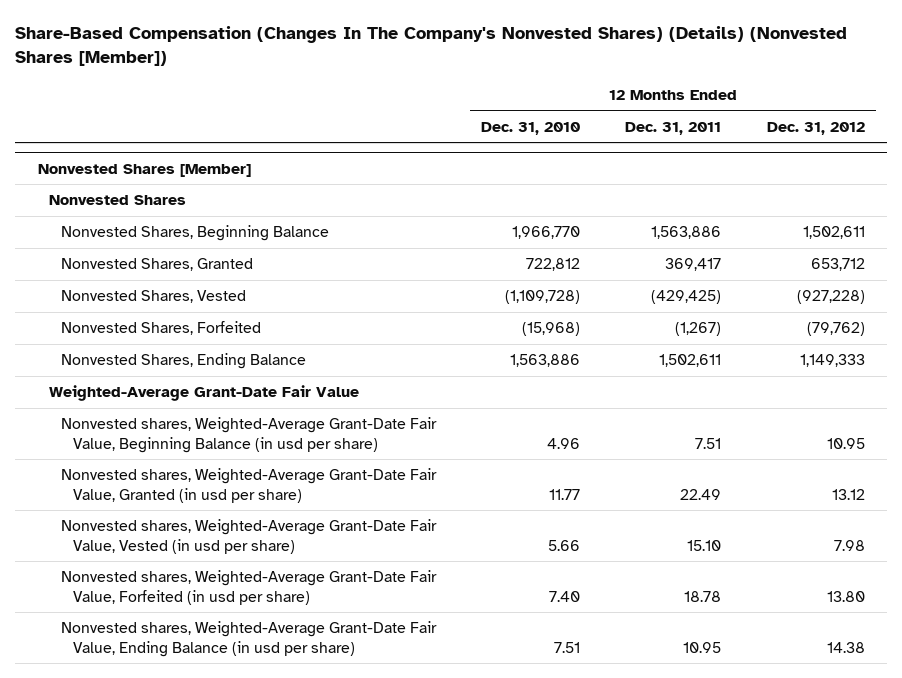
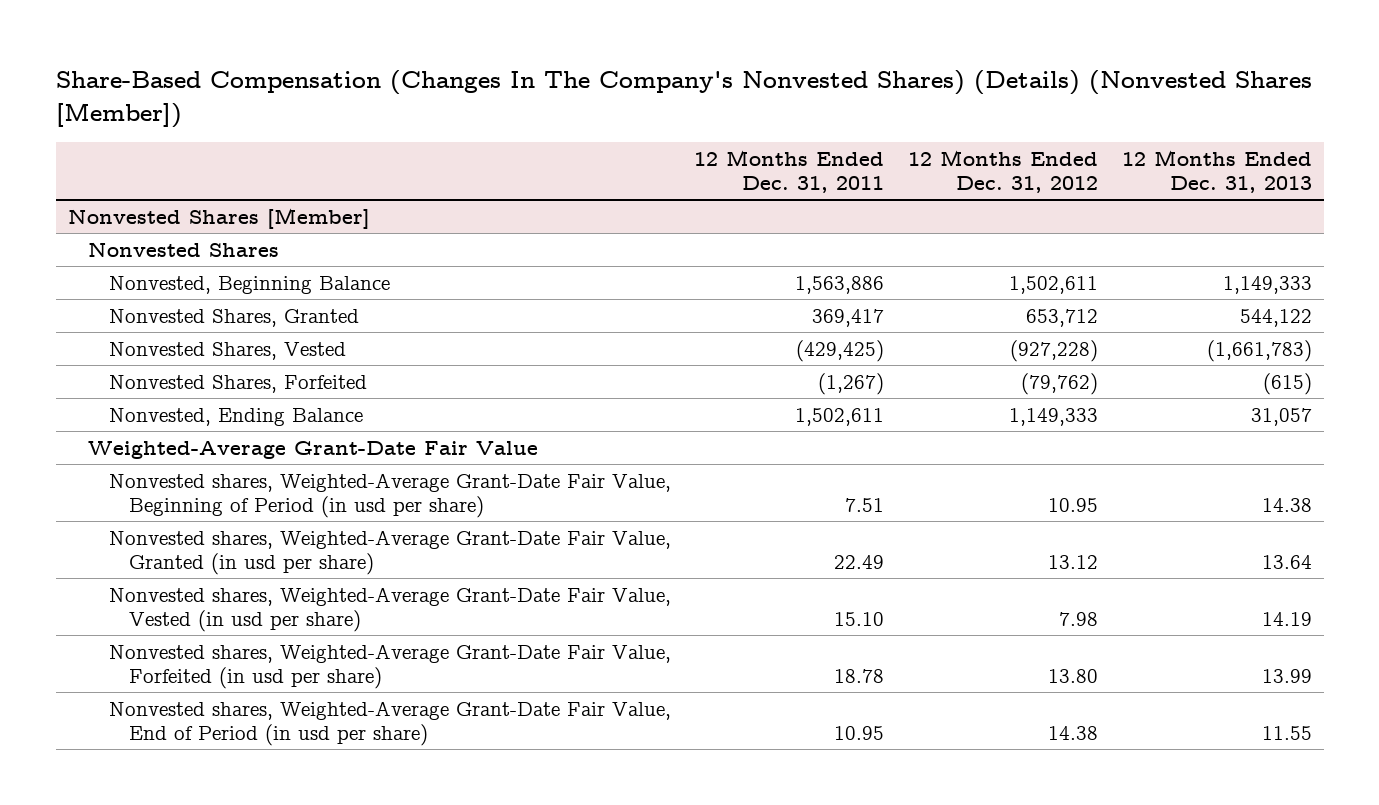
- | 12 Months Ended Dec. 31, 2010 | 12 Months Ended Dec. 31, 2011 | 12 Months Ended Dec. 31, 2012
+ | 12 Months Ended Dec. 31, 2011 | 12 Months Ended Dec. 31, 2012 | 12 Months Ended Dec. 31, 2013
@ Nonvested Shares [Member]
- Nonvested Shares, Beginning Balance | 1,966,770 | 1,563,886 | 1,502,611
+ Nonvested, Beginning Balance | 1,563,886 | 1,502,611 | 1,149,333
- Nonvested Shares, Ending Balance | 1,563,886 | 1,502,611 | 1,149,333
+ Nonvested, Ending Balance | 1,502,611 | 1,149,333 | 31,057
- Nonvested shares, Weighted-Average Grant-Date Fair Value, Beginning Balance (in usd per share) | 4.96 | 7.51 | 10.95
+ Nonvested shares, Weighted-Average Grant-Date Fair Value, Beginning of Period (in usd per share) | 7.51 | 10.95 | 14.38
- Nonvested shares, Weighted-Average Grant-Date Fair Value, Ending Balance (in usd per share) | 7.51 | 10.95 | 14.38
+ Nonvested shares, Weighted-Average Grant-Date Fair Value, End of Period (in usd per share) | 10.95 | 14.38 | 11.55

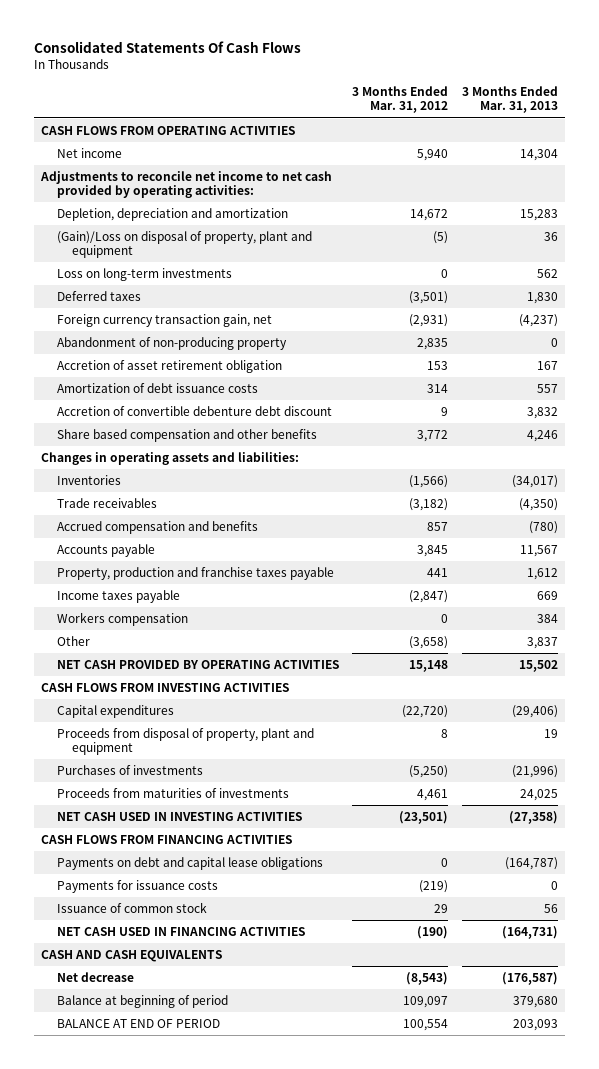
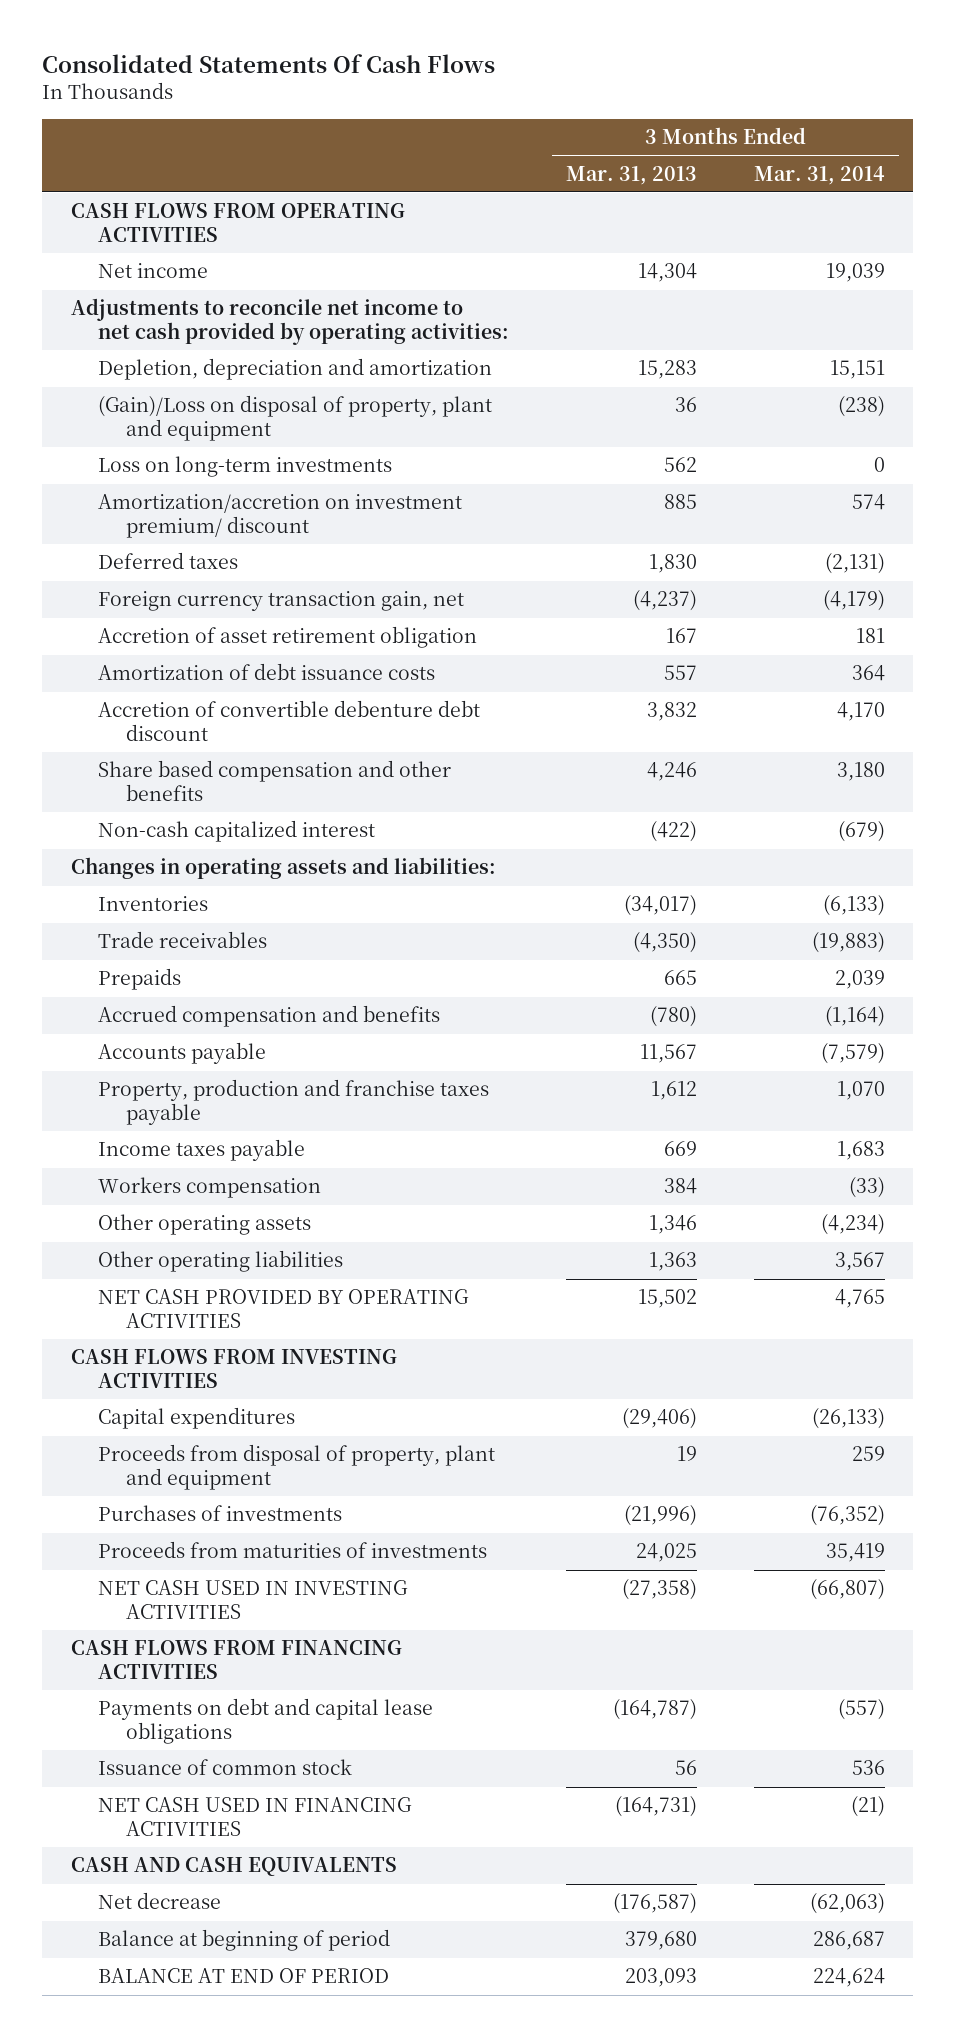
- | 3 Months Ended Mar. 31, 2012 | 3 Months Ended Mar. 31, 2013
+ | 3 Months Ended Mar. 31, 2013 | 3 Months Ended Mar. 31, 2014
+ Amortization/accretion on investment premium/ discount | 885 | 574
- Abandonment of non-producing property | 2,835 | 0
+ Non-cash capitalized interest | (422) | (679)
+ Prepaids | 665 | 2,039
- Other | (3,658) | 3,837
+ Other operating assets | 1,346 | (4,234)
+ Other operating liabilities | 1,363 | 3,567
- Payments for issuance costs | (219) | 0

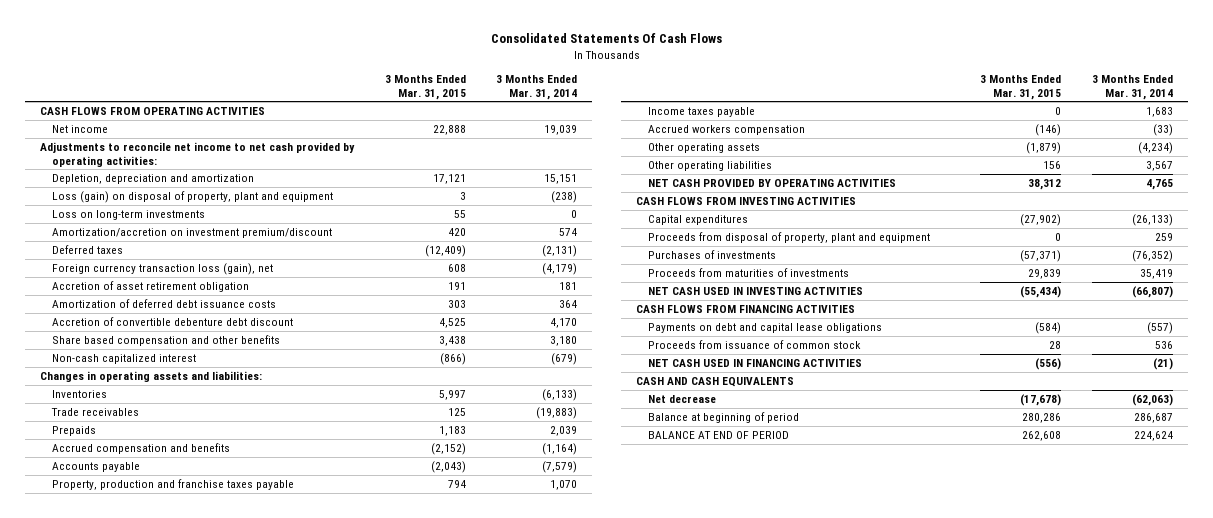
- | 3 Months Ended Mar. 31, 2013 | 3 Months Ended Mar. 31, 2014
+ | 3 Months Ended Mar. 31, 2015 | 3 Months Ended Mar. 31, 2014
- (Gain)/Loss on disposal of property, plant and equipment | 36 | (238)
+ Loss (gain) on disposal of property, plant and equipment | 3 | (238)
- Amortization/accretion on investment premium/ discount | 885 | 574
+ Amortization/accretion on investment premium/discount | 420 | 574
- Foreign currency transaction gain, net | (4,237) | (4,179)
+ Foreign currency transaction loss (gain), net | 608 | (4,179)
- Amortization of debt issuance costs | 557 | 364
+ Amortization of deferred debt issuance costs | 303 | 364
- Workers compensation | 384 | (33)
+ Accrued workers compensation | (146) | (33)
- Issuance of common stock | 56 | 536
+ Proceeds from issuance of common stock | 28 | 536

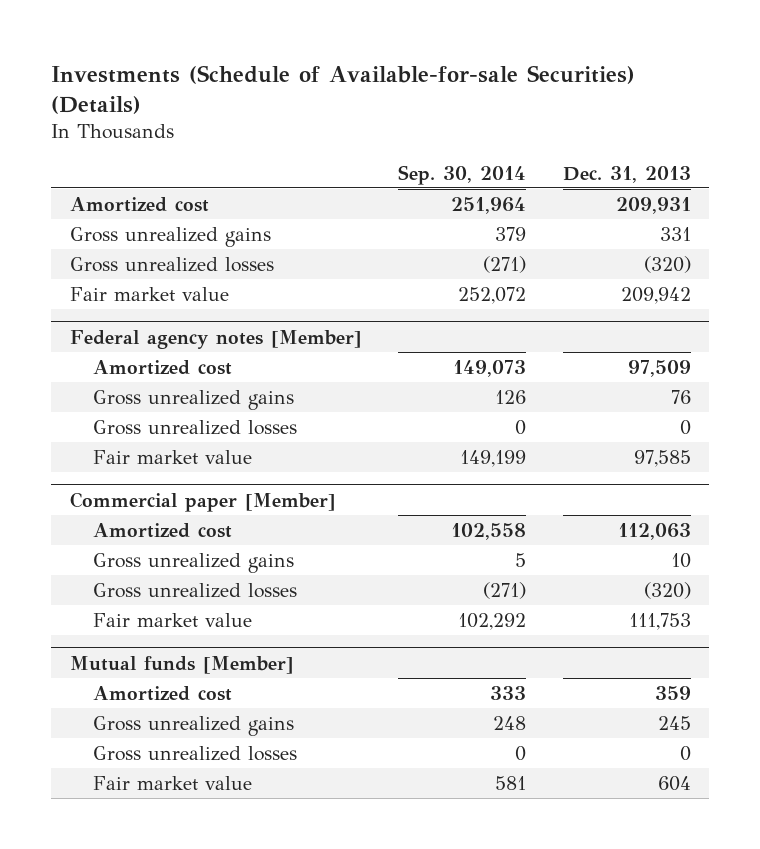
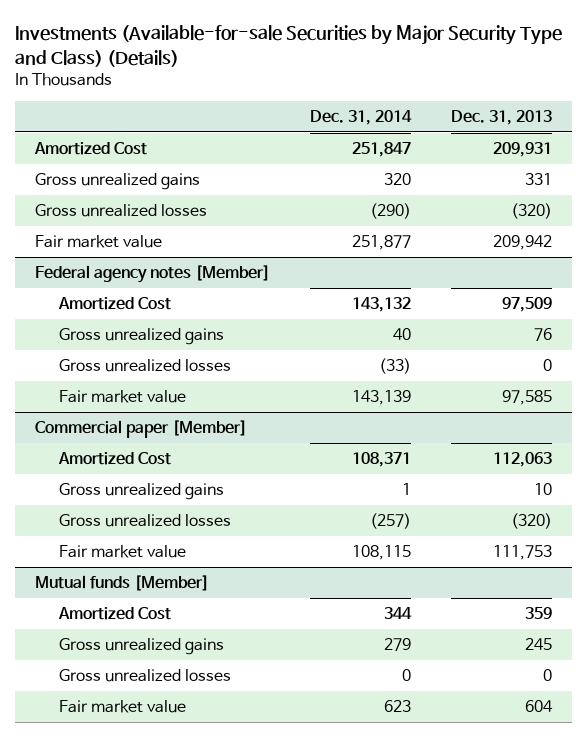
- Investments (Schedule of Available-for-sale Securities) (Details)
+ Investments (Available-for-sale Securities by Major Security Type and Class) (Details)
- | Sep. 30, 2014 | Dec. 31, 2013
+ | Dec. 31, 2014 | Dec. 31, 2013
- Amortized cost | 251,964 | 209,931
+ Amortized Cost | 251,847 | 209,931
@ Federal agency notes [Member]
- Amortized cost | 149,073 | 97,509
+ Amortized Cost | 143,132 | 97,509
@ Commercial paper [Member]
- Amortized cost | 102,558 | 112,063
+ Amortized Cost | 108,371 | 112,063
@ Mutual funds [Member]
- Amortized cost | 333 | 359
+ Amortized Cost | 344 | 359

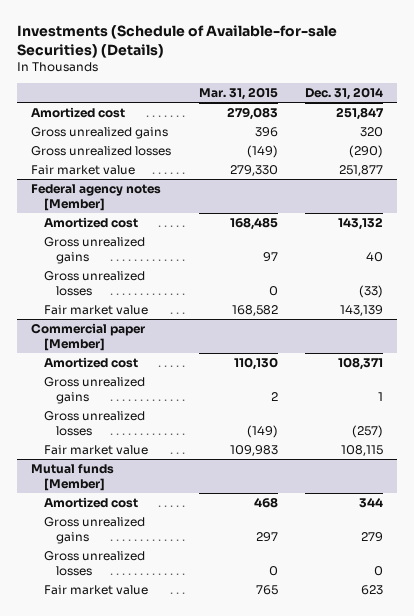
- Investments (Available-for-sale Securities by Major Security Type and Class) (Details)
+ Investments (Schedule of Available-for-sale Securities) (Details)
- | Dec. 31, 2014 | Dec. 31, 2013
+ | Mar. 31, 2015 | Dec. 31, 2014
- Amortized Cost | 251,847 | 209,931
+ Amortized cost | 279,083 | 251,847
@ Federal agency notes [Member]
- Amortized Cost | 143,132 | 97,509
+ Amortized cost | 168,485 | 143,132
@ Commercial paper [Member]
- Amortized Cost | 108,371 | 112,063
+ Amortized cost | 110,130 | 108,371
@ Mutual funds [Member]
- Amortized Cost | 344 | 359
+ Amortized cost | 468 | 344

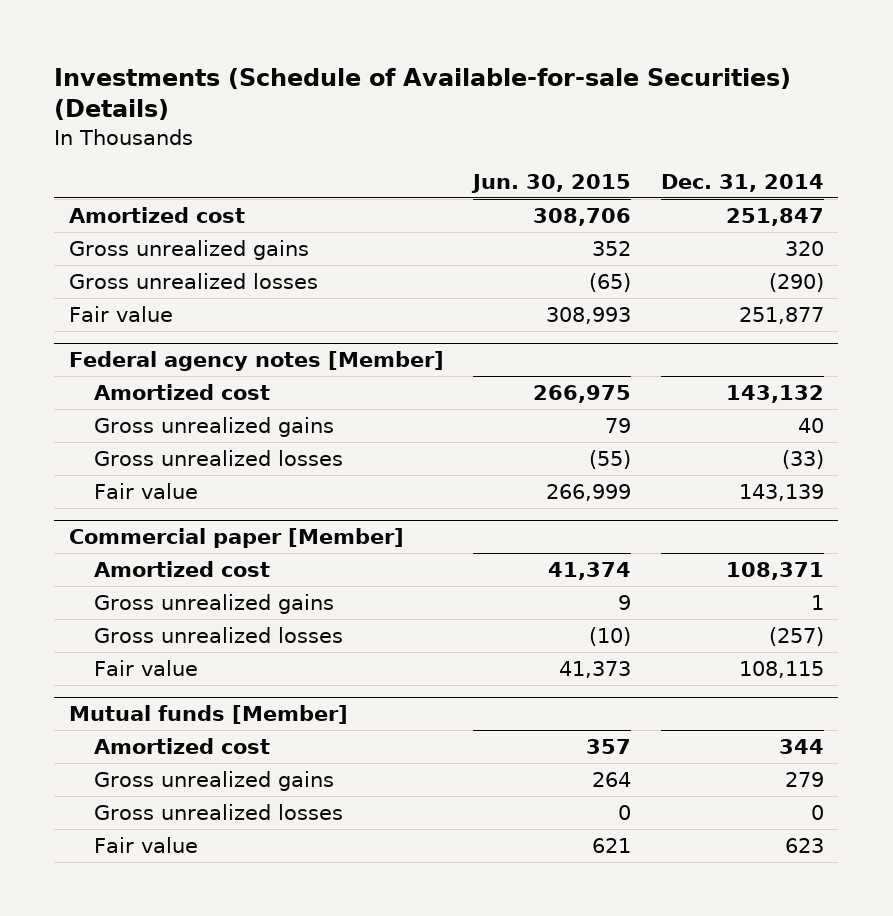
- | Mar. 31, 2015 | Dec. 31, 2014
+ | Jun. 30, 2015 | Dec. 31, 2014
- Fair market value | 279,330 | 251,877
+ Fair value | 308,993 | 251,877
@ Federal agency notes [Member]
- Fair market value | 168,582 | 143,139
+ Fair value | 266,999 | 143,139
@ Commercial paper [Member]
- Fair market value | 109,983 | 108,115
+ Fair value | 41,373 | 108,115
@ Mutual funds [Member]
- Fair market value | 765 | 623
+ Fair value | 621 | 623

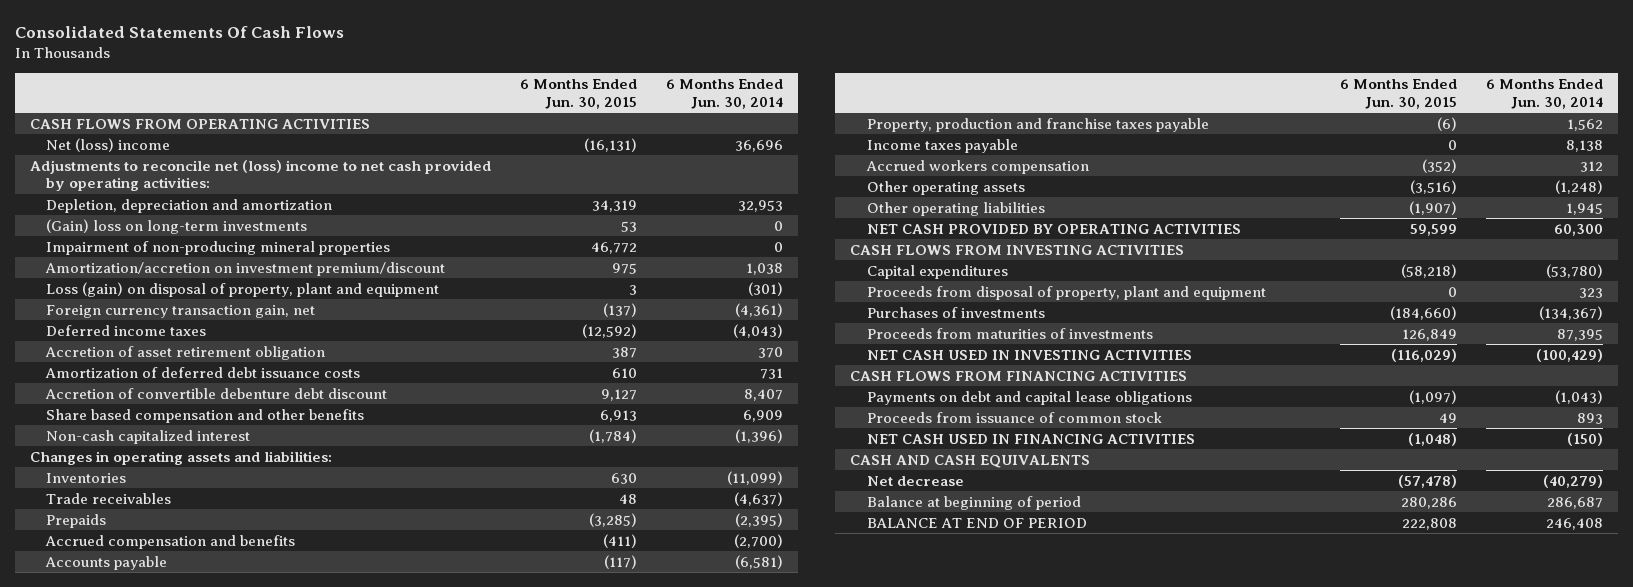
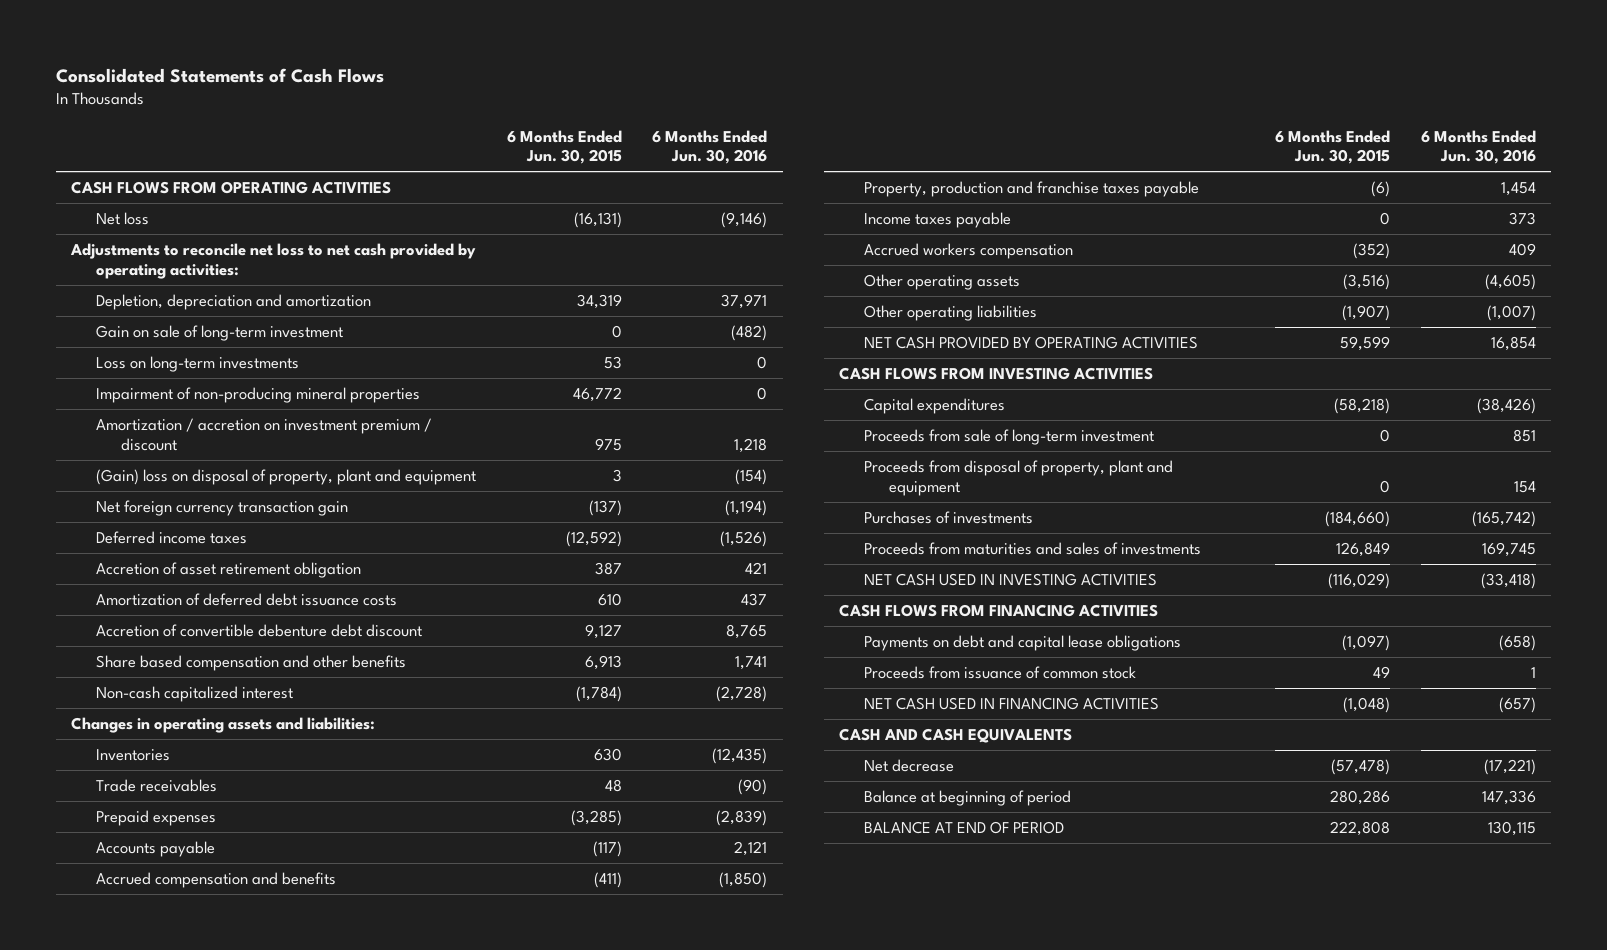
- Consolidated Statements Of Cash Flows
+ Consolidated Statements of Cash Flows
- | 6 Months Ended Jun. 30, 2015 | 6 Months Ended Jun. 30, 2014
+ | 6 Months Ended Jun. 30, 2015 | 6 Months Ended Jun. 30, 2016
- Net (loss) income | (16,131) | 36,696
- Adjustments to reconcile net (loss) income to net cash provided by operating activities:
+ Net loss | (16,131) | (9,146)
+ Adjustments to reconcile net loss to net cash provided by operating activities:
- (Gain) loss on long-term investments | 53 | 0
+ Gain on sale of long-term investment | 0 | (482)
+ Loss on long-term investments | 53 | 0
- Amortization/accretion on investment premium/discount | 975 | 1,038
- Loss (gain) on disposal of property, plant and equipment | 3 | (301)
- Foreign currency transaction gain, net | (137) | (4,361)
+ Amortization / accretion on investment premium / discount | 975 | 1,218
+ (Gain) loss on disposal of property, plant and equipment | 3 | (154)
+ Net foreign currency transaction gain | (137) | (1,194)
- Prepaids | (3,285) | (2,395)
+ Prepaid expenses | (3,285) | (2,839)
moved down: Accrued compensation and benefits | (411) | (1,850)
+ Proceeds from sale of long-term investment | 0 | 851
- Proceeds from maturities of investments | 126,849 | 87,395
+ Proceeds from maturities and sales of investments | 126,849 | 169,745

